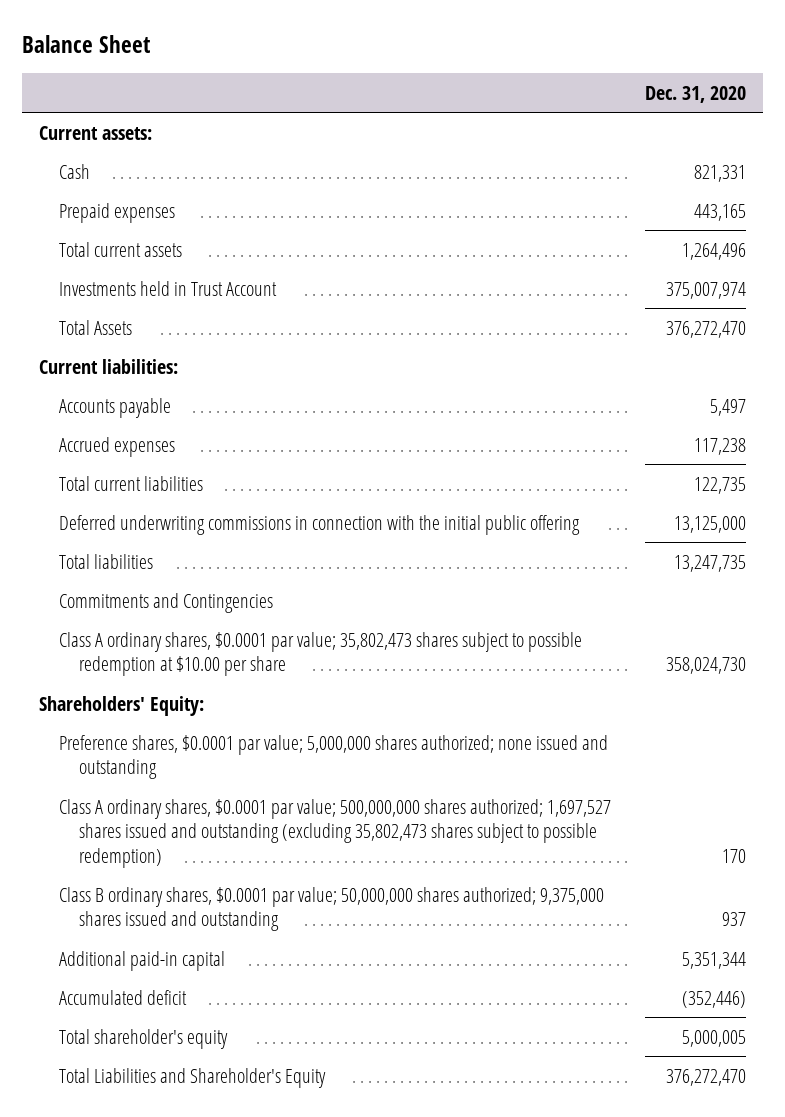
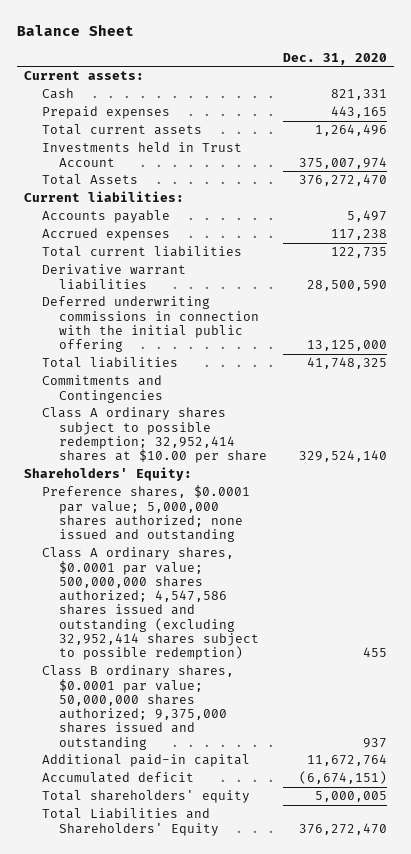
+ Derivative warrant liabilities | 28,500,590
- Total liabilities | 13,247,735
+ Total liabilities | 41,748,325
- Class A ordinary shares, $0.0001 par value; 35,802,473 shares subject to possible redemption at $10.00 per share | 358,024,730
+ Class A ordinary shares subject to possible redemption; 32,952,414 shares at $10.00 per share | 329,524,140
- Preference shares, $0.0001 par value; 5,000,000 shares authorized; none issued and outstanding
- Class A ordinary shares, $0.0001 par value; 500,000,000 shares authorized; 1,697,527 shares issued and outstanding (excluding 35,802,473 shares subject to possible redemption) | 170
+ Preference shares, $0.0001 par value; 5,000,000 shares authorized; none issued and outstanding
+ Class A ordinary shares, $0.0001 par value; 500,000,000 shares authorized; 4,547,586 shares issued and outstanding (excluding 32,952,414 shares subject to possible redemption) | 455
- Additional paid-in capital | 5,351,344
- Accumulated deficit | (352,446)
- Total shareholder's equity | 5,000,005
- Total Liabilities and Shareholder's Equity | 376,272,470
+ Additional paid-in capital | 11,672,764
+ Accumulated deficit | (6,674,151)
+ Total shareholders' equity | 5,000,005
+ Total Liabilities and Shareholders' Equity | 376,272,470

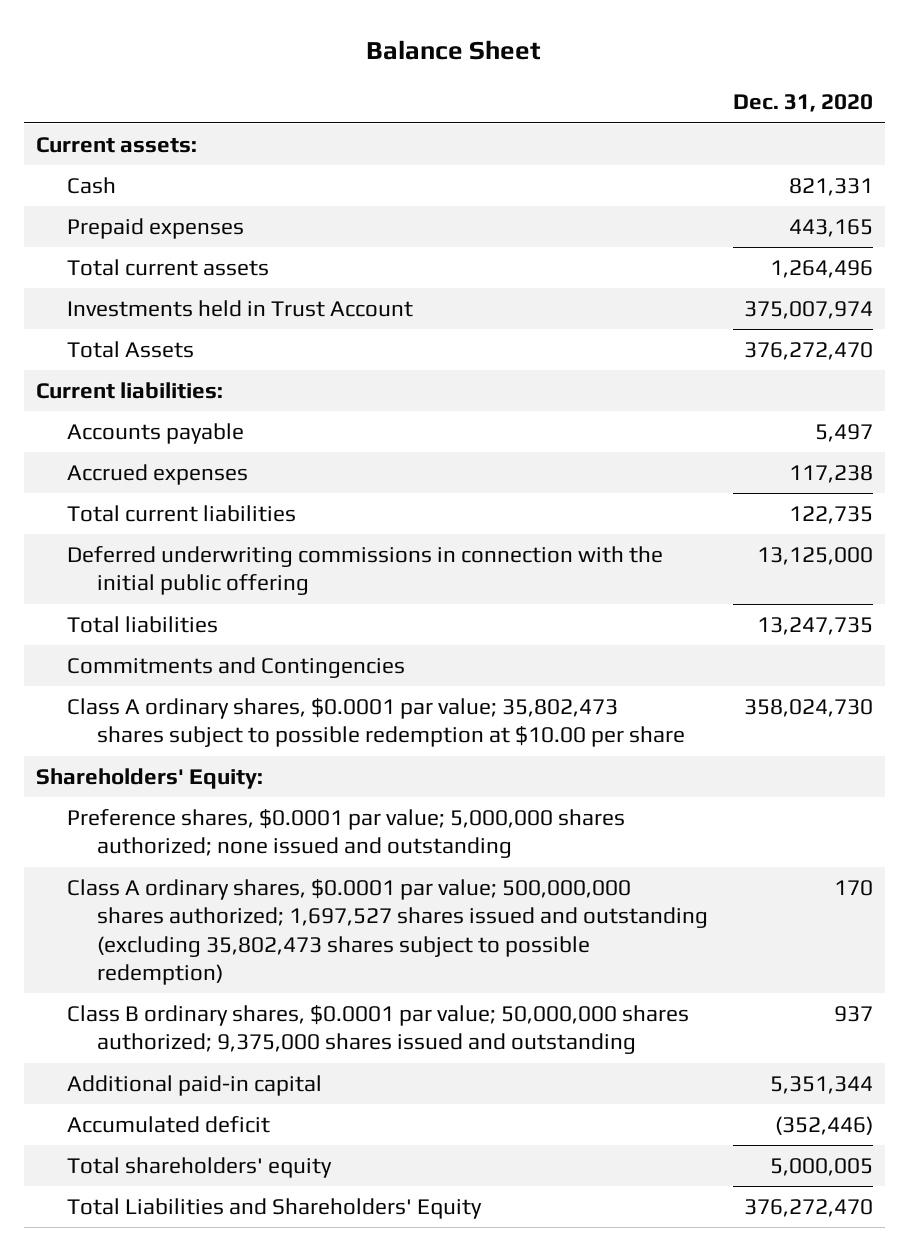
- Derivative warrant liabilities | 28,500,590
- Total liabilities | 41,748,325
+ Total liabilities | 13,247,735
- Class A ordinary shares subject to possible redemption; 32,952,414 shares at $10.00 per share | 329,524,140
+ Class A ordinary shares, $0.0001 par value; 35,802,473 shares subject to possible redemption at $10.00 per share | 358,024,730
- Preference shares, $0.0001 par value; 5,000,000 shares authorized; none issued and outstanding
- Class A ordinary shares, $0.0001 par value; 500,000,000 shares authorized; 4,547,586 shares issued and outstanding (excluding 32,952,414 shares subject to possible redemption) | 455
+ Preference shares, $0.0001 par value; 5,000,000 shares authorized; none issued and outstanding
+ Class A ordinary shares, $0.0001 par value; 500,000,000 shares authorized; 1,697,527 shares issued and outstanding (excluding 35,802,473 shares subject to possible redemption) | 170
- Additional paid-in capital | 11,672,764
- Accumulated deficit | (6,674,151)
+ Additional paid-in capital | 5,351,344
+ Accumulated deficit | (352,446)

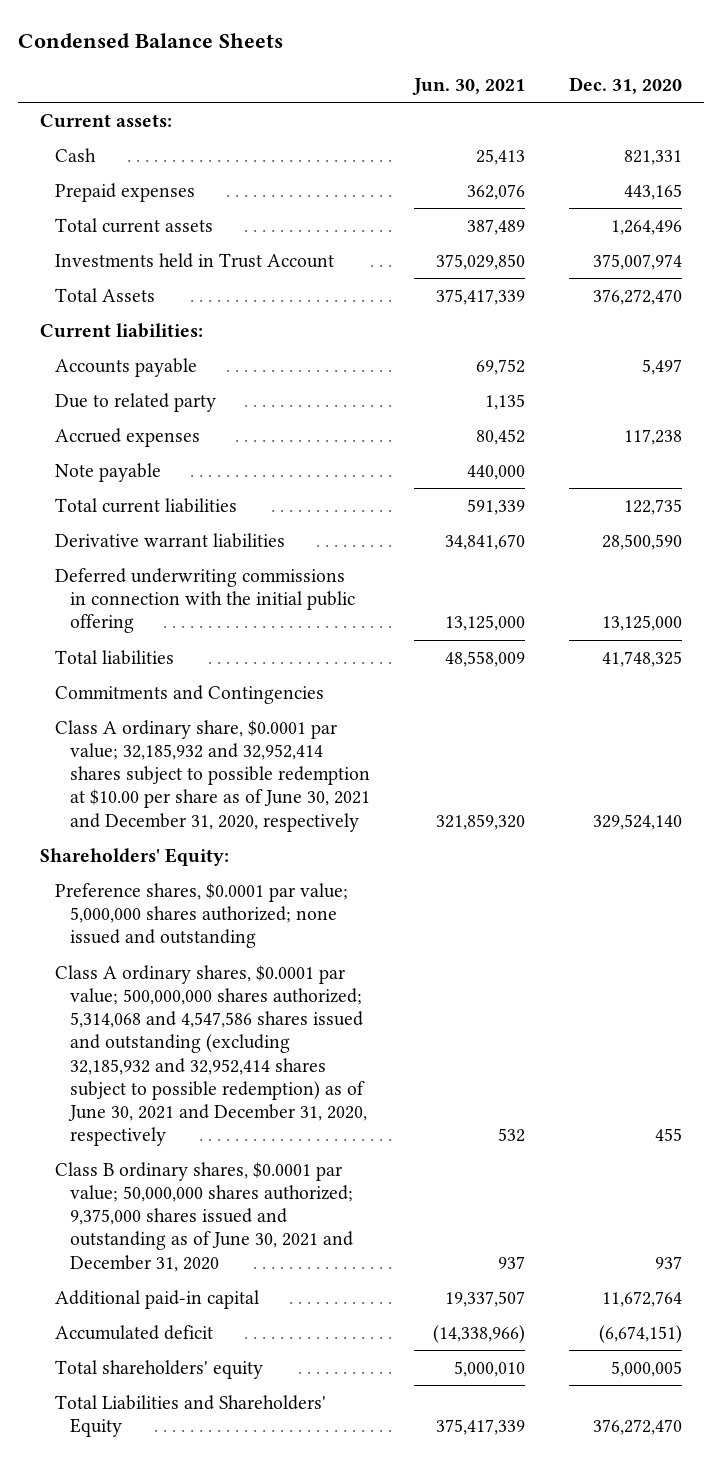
- Balance Sheet
+ Condensed Balance Sheets
- | Dec. 31, 2020
+ | Jun. 30, 2021 | Dec. 31, 2020
+ Due to related party | 1,135 |
+ Note payable | 440,000 |
+ Derivative warrant liabilities | 34,841,670 | 28,500,590
- Total liabilities | 13,247,735
+ Total liabilities | 48,558,009 | 41,748,325
- Class A ordinary shares, $0.0001 par value; 35,802,473 shares subject to possible redemption at $10.00 per share | 358,024,730
+ Class A ordinary share, $0.0001 par value; 32,185,932 and 32,952,414 shares subject to possible redemption at $10.00 per share as of June 30, 2021 and December 31, 2020, respectively | 321,859,320 | 329,524,140
- Preference shares, $0.0001 par value; 5,000,000 shares authorized; none issued and outstanding
- Class A ordinary shares, $0.0001 par value; 500,000,000 shares authorized; 1,697,527 shares issued and outstanding (excluding 35,802,473 shares subject to possible redemption) | 170
- Class B ordinary shares, $0.0001 par value; 50,000,000 shares authorized; 9,375,000 shares issued and outstanding | 937
- Additional paid-in capital | 5,351,344
- Accumulated deficit | (352,446)
+ Preference shares, $0.0001 par value; 5,000,000 shares authorized; none issued and outstanding
+ Class A ordinary shares, $0.0001 par value; 500,000,000 shares authorized; 5,314,068 and 4,547,586 shares issued and outstanding (excluding 32,185,932 and 32,952,414 shares subject to possible redemption) as of June 30, 2021 and December 31, 2020, respectively | 532 | 455
+ Class B ordinary shares, $0.0001 par value; 50,000,000 shares authorized; 9,375,000 shares issued and outstanding as of June 30, 2021 and December 31, 2020 | 937 | 937
+ Additional paid-in capital | 19,337,507 | 11,672,764
+ Accumulated deficit | (14,338,966) | (6,674,151)

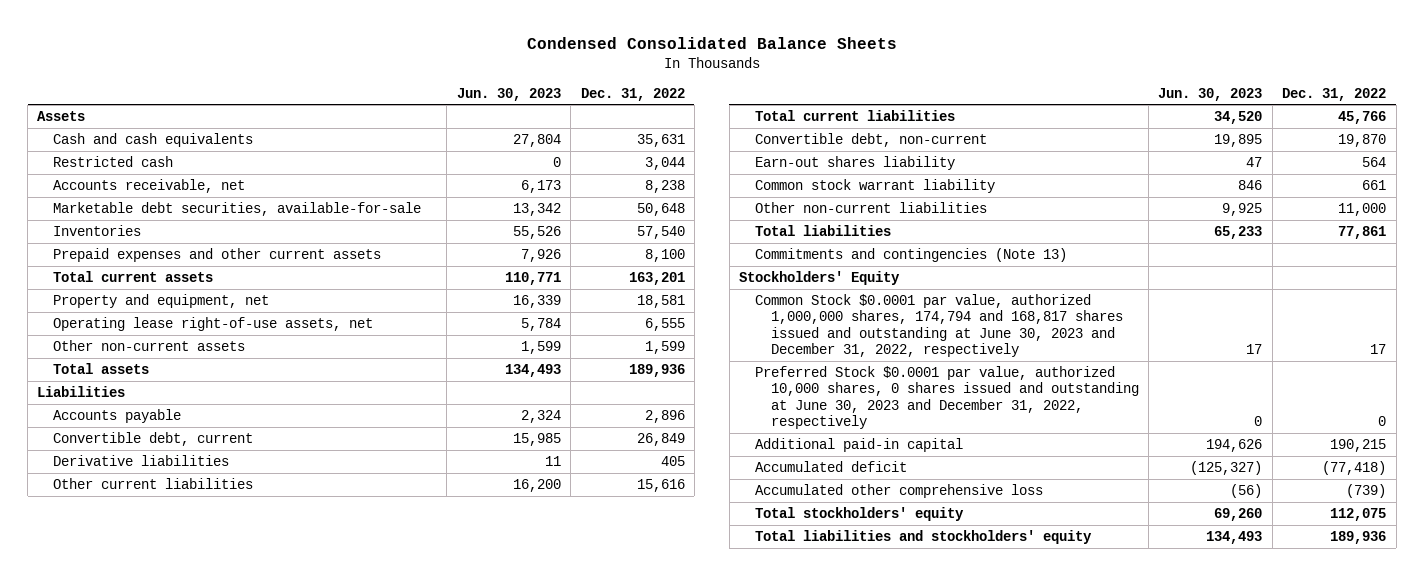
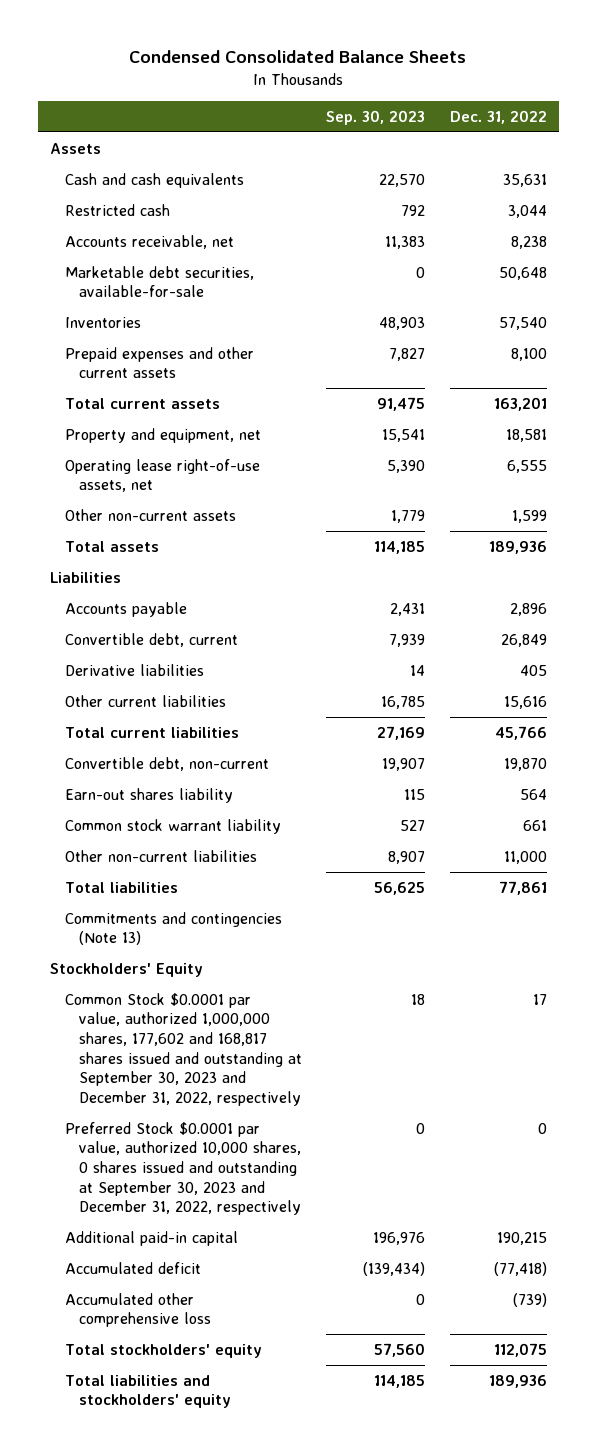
- | Jun. 30, 2023 | Dec. 31, 2022
+ | Sep. 30, 2023 | Dec. 31, 2022
- Common Stock $0.0001 par value, authorized 1,000,000 shares, 174,794 and 168,817 shares issued and outstanding at June 30, 2023 and December 31, 2022, respectively | 17 | 17
- Preferred Stock $0.0001 par value, authorized 10,000 shares, 0 shares issued and outstanding at June 30, 2023 and December 31, 2022, respectively | 0 | 0
+ Common Stock $0.0001 par value, authorized 1,000,000 shares, 177,602 and 168,817 shares issued and outstanding at September 30, 2023 and December 31, 2022, respectively | 18 | 17
+ Preferred Stock $0.0001 par value, authorized 10,000 shares, 0 shares issued and outstanding at September 30, 2023 and December 31, 2022, respectively | 0 | 0

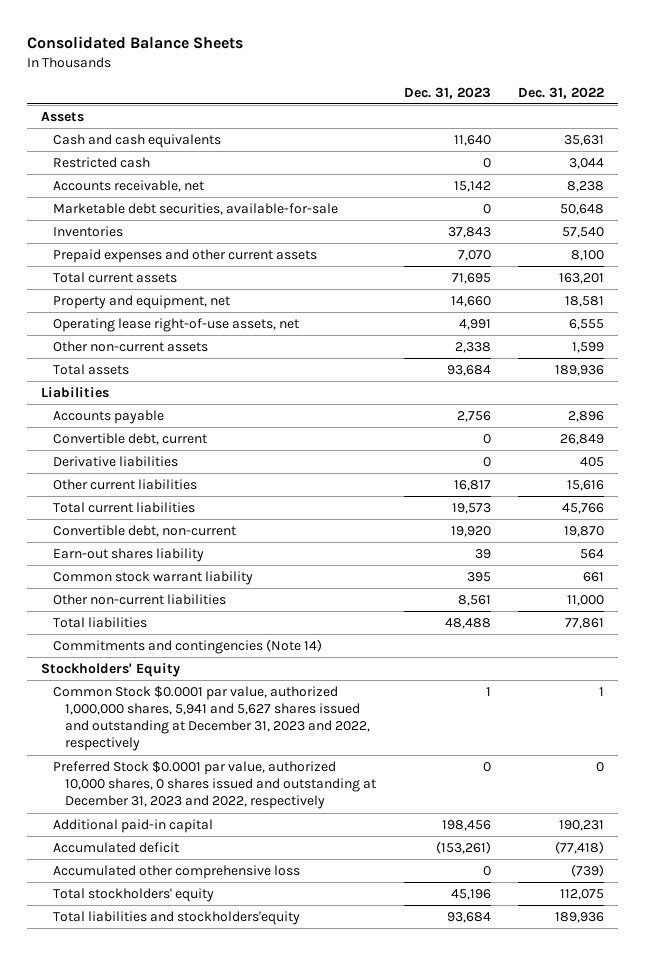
- Condensed Consolidated Balance Sheets
+ Consolidated Balance Sheets
- | Sep. 30, 2023 | Dec. 31, 2022
+ | Dec. 31, 2023 | Dec. 31, 2022
- Commitments and contingencies (Note 13)
+ Commitments and contingencies (Note 14)
- Common Stock $0.0001 par value, authorized 1,000,000 shares, 177,602 and 168,817 shares issued and outstanding at September 30, 2023 and December 31, 2022, respectively | 18 | 17
- Preferred Stock $0.0001 par value, authorized 10,000 shares, 0 shares issued and outstanding at September 30, 2023 and December 31, 2022, respectively | 0 | 0
- Additional paid-in capital | 196,976 | 190,215
+ Common Stock $0.0001 par value, authorized 1,000,000 shares, 5,941 and 5,627 shares issued and outstanding at December 31, 2023 and 2022, respectively | 1 | 1
+ Preferred Stock $0.0001 par value, authorized 10,000 shares, 0 shares issued and outstanding at December 31, 2023 and 2022, respectively | 0 | 0
+ Additional paid-in capital | 198,456 | 190,231
- Total liabilities and stockholders' equity | 114,185 | 189,936
+ Total liabilities and stockholders'equity | 93,684 | 189,936

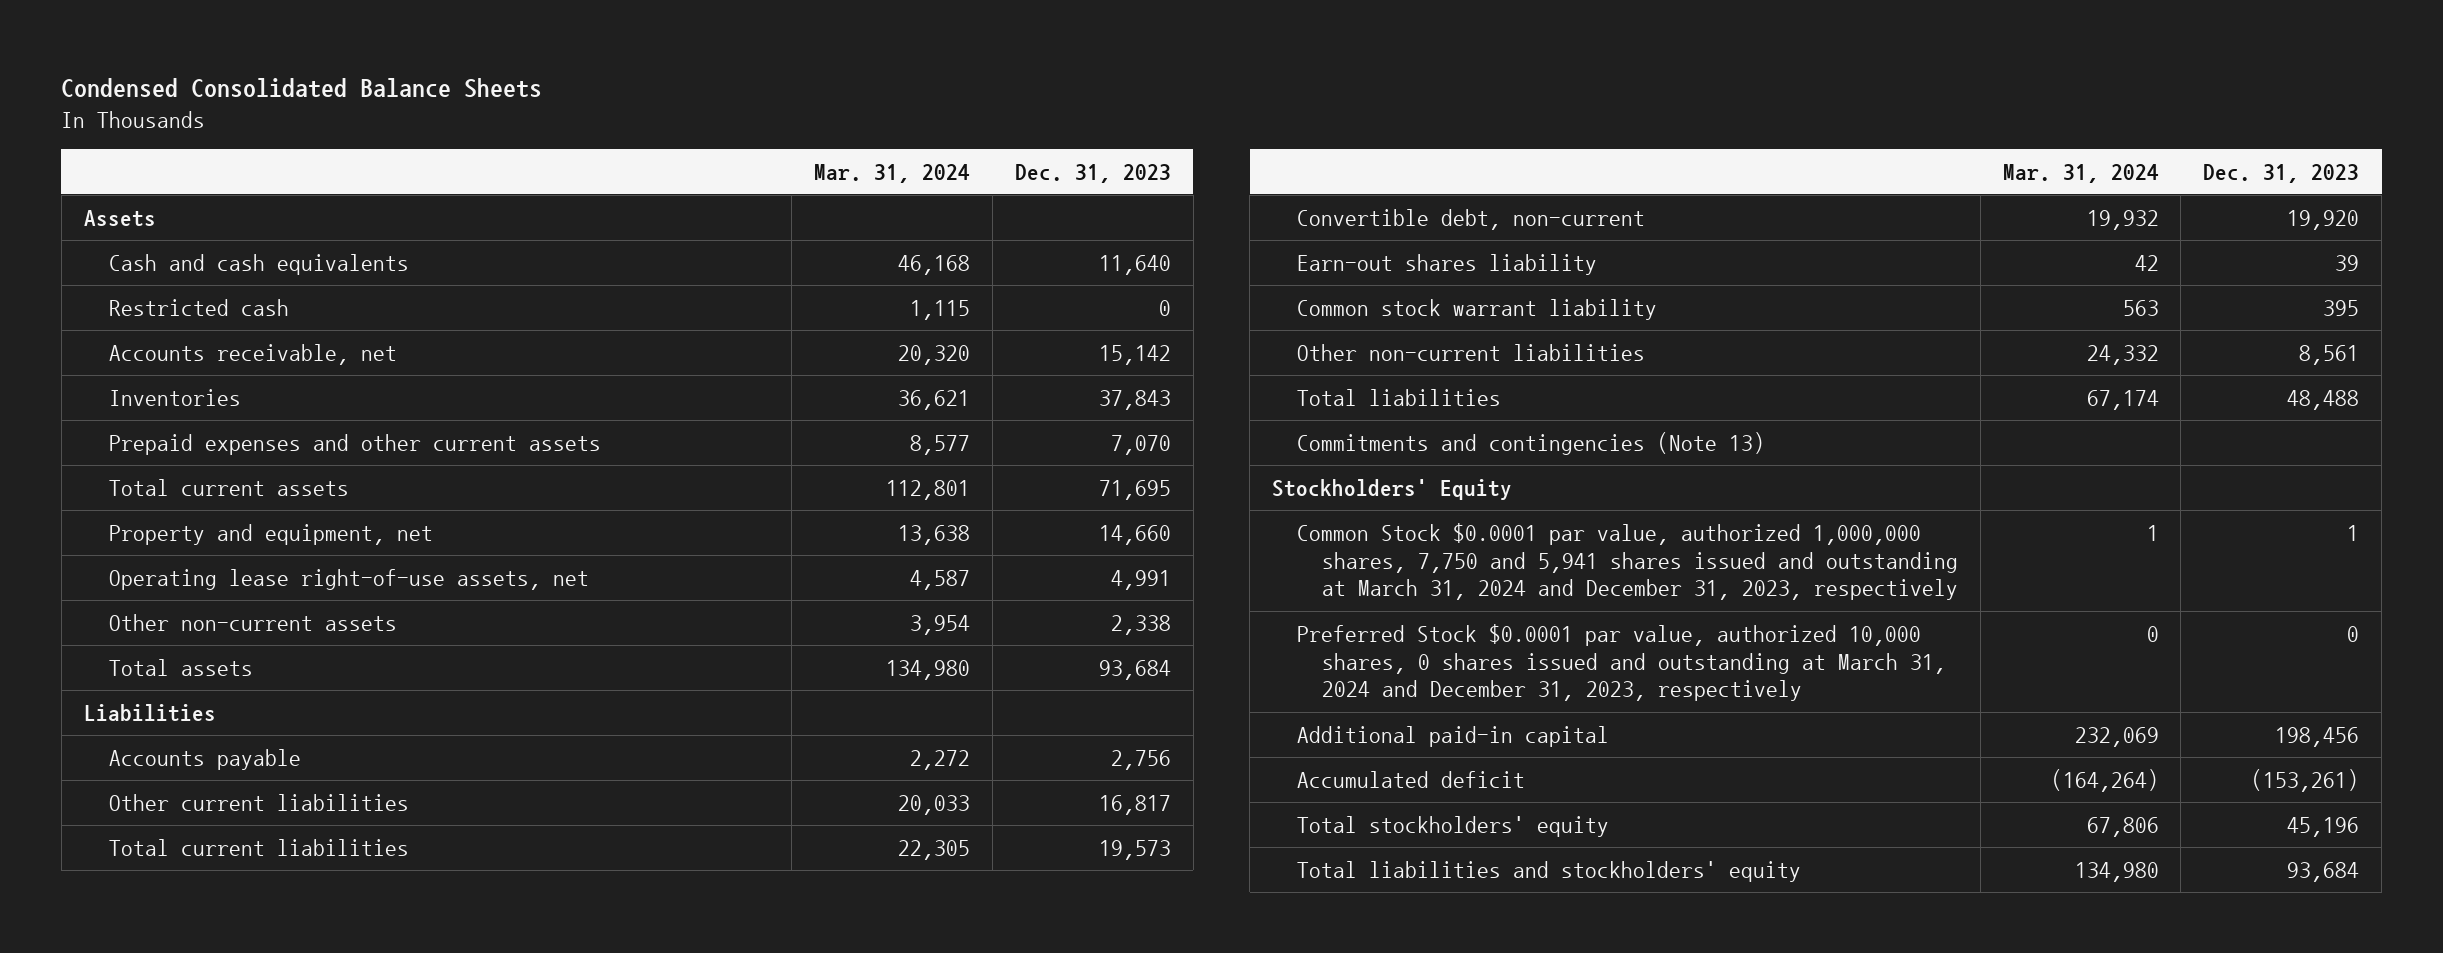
- Consolidated Balance Sheets
+ Condensed Consolidated Balance Sheets
- | Dec. 31, 2023 | Dec. 31, 2022
+ | Mar. 31, 2024 | Dec. 31, 2023
- Marketable debt securities, available-for-sale | 0 | 50,648
- Convertible debt, current | 0 | 26,849
- Derivative liabilities | 0 | 405
- Commitments and contingencies (Note 14)
+ Commitments and contingencies (Note 13)
- Common Stock $0.0001 par value, authorized 1,000,000 shares, 5,941 and 5,627 shares issued and outstanding at December 31, 2023 and 2022, respectively | 1 | 1
- Preferred Stock $0.0001 par value, authorized 10,000 shares, 0 shares issued and outstanding at December 31, 2023 and 2022, respectively | 0 | 0
+ Common Stock $0.0001 par value, authorized 1,000,000 shares, 7,750 and 5,941 shares issued and outstanding at March 31, 2024 and December 31, 2023, respectively | 1 | 1
+ Preferred Stock $0.0001 par value, authorized 10,000 shares, 0 shares issued and outstanding at March 31, 2024 and December 31, 2023, respectively | 0 | 0
- Accumulated other comprehensive loss | 0 | (739)
- Total liabilities and stockholders'equity | 93,684 | 189,936
+ Total liabilities and stockholders' equity | 134,980 | 93,684

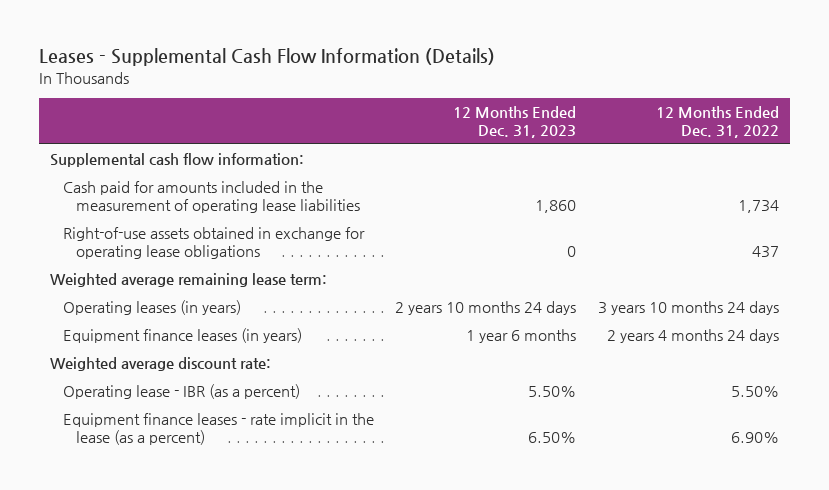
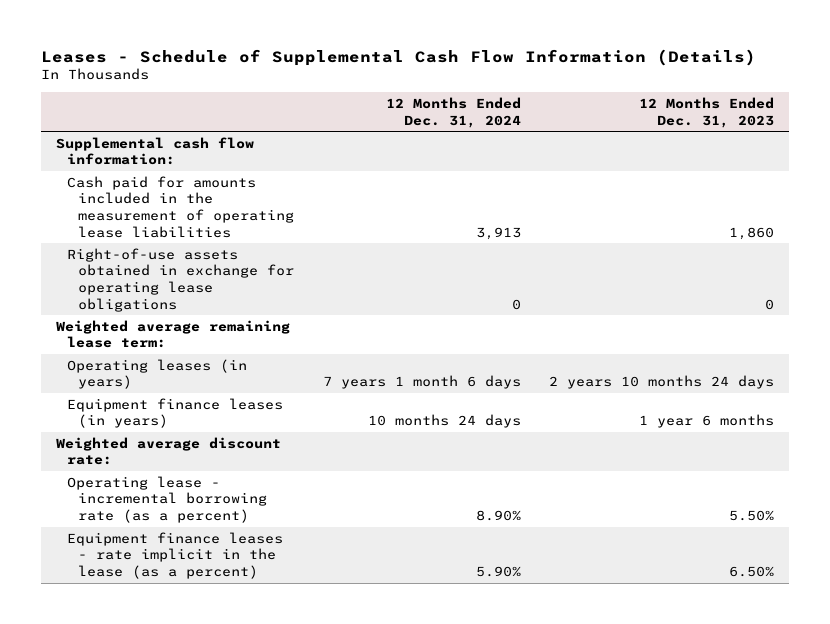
- Leases - Supplemental Cash Flow Information (Details)
+ Leases - Schedule of Supplemental Cash Flow Information (Details)
- | 12 Months Ended Dec. 31, 2023 | 12 Months Ended Dec. 31, 2022
+ | 12 Months Ended Dec. 31, 2024 | 12 Months Ended Dec. 31, 2023
- Operating lease - IBR (as a percent) | 5.50% | 5.50%
+ Operating lease - incremental borrowing rate (as a percent) | 8.90% | 5.50%

